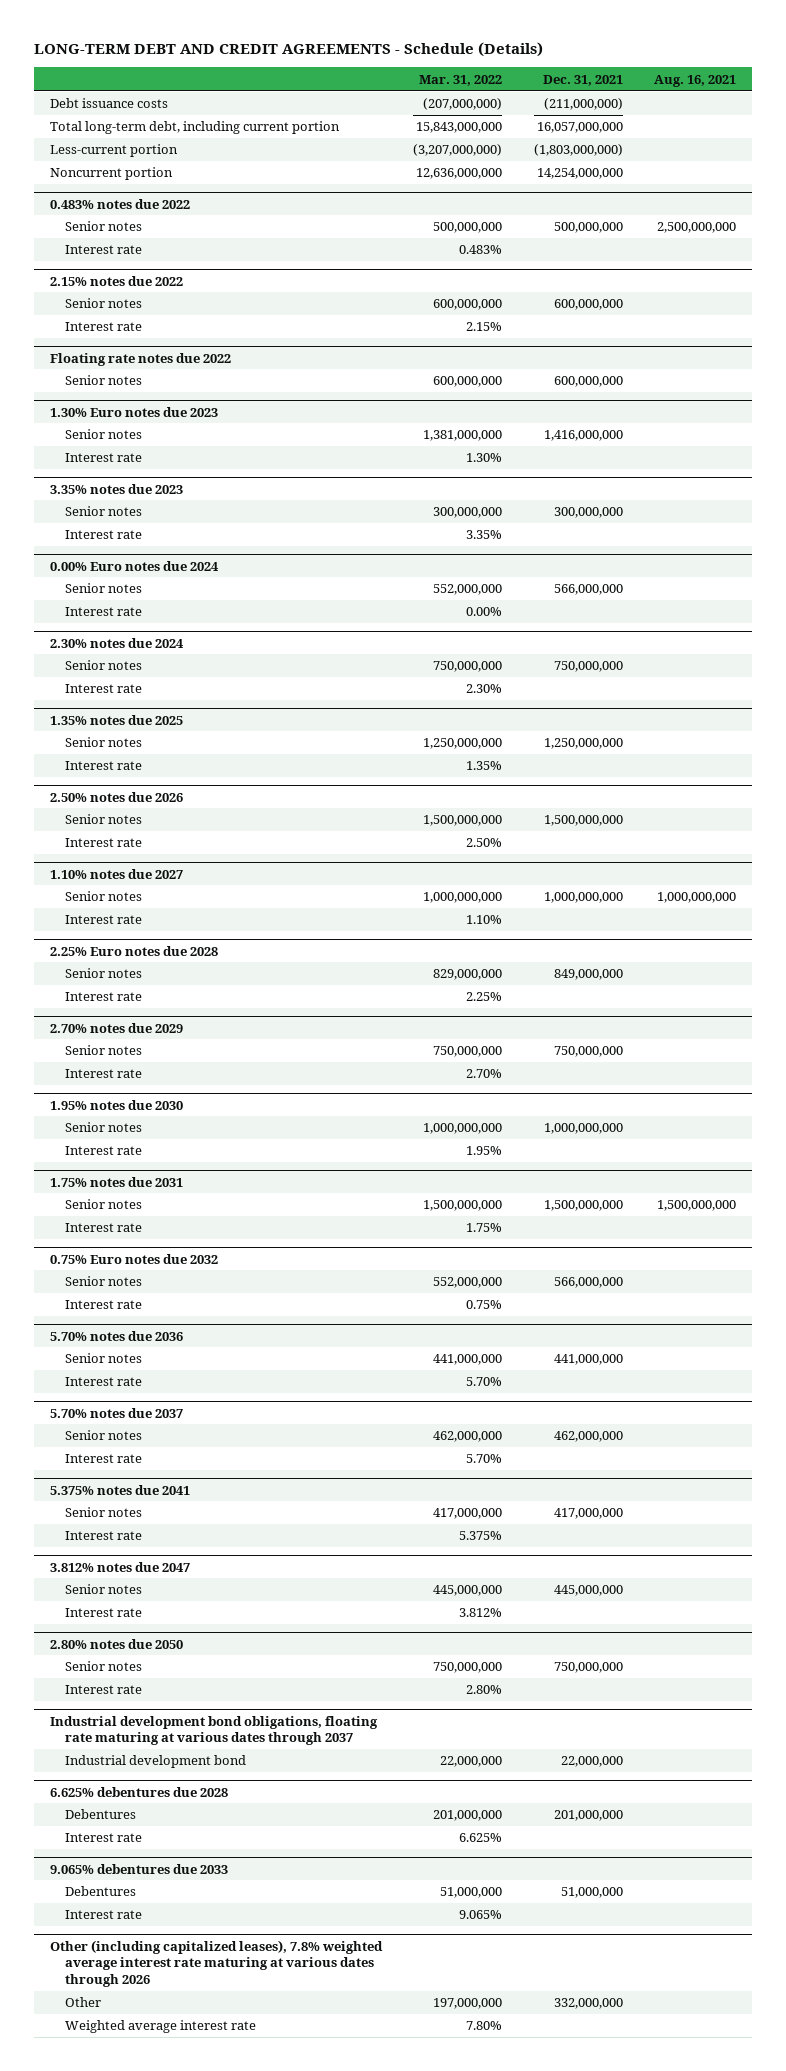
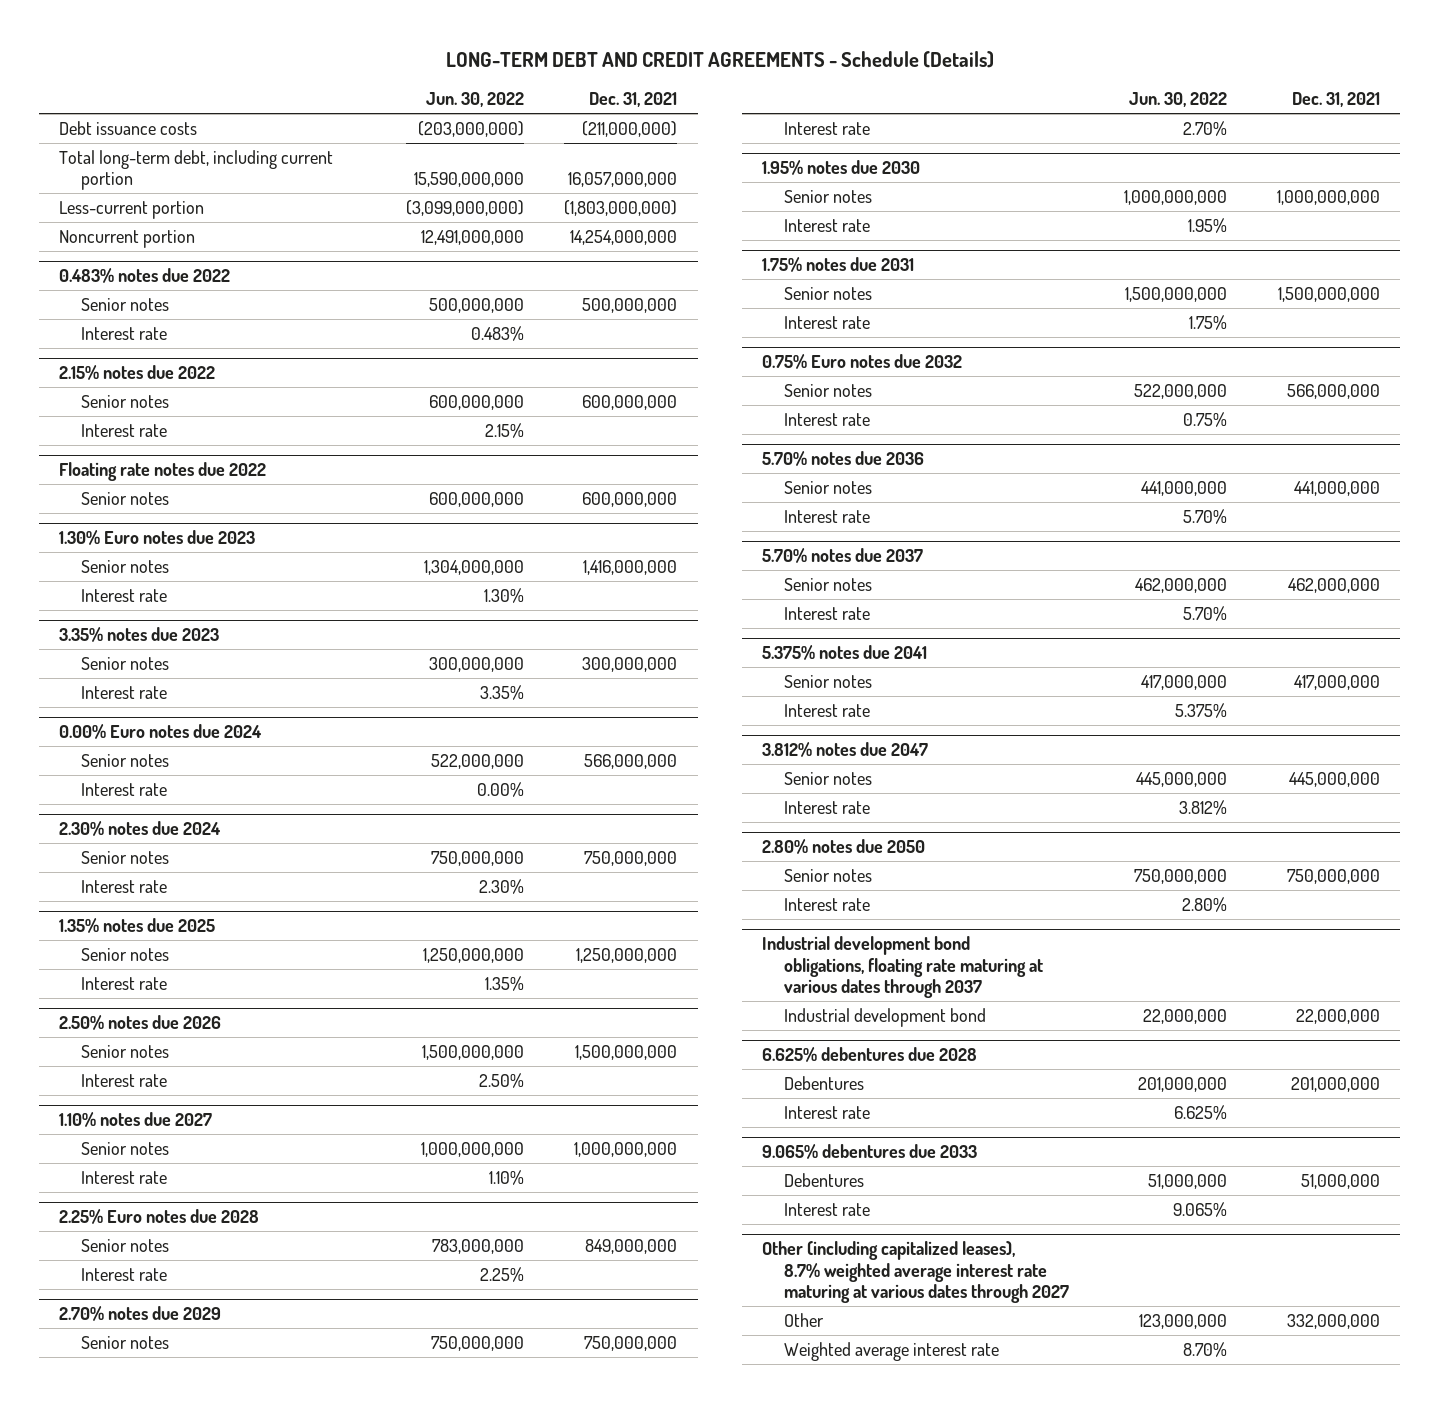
- | Mar. 31, 2022 | Dec. 31, 2021 | Aug. 16, 2021
+ | Jun. 30, 2022 | Dec. 31, 2021
- Other (including capitalized leases), 7.8% weighted average interest rate maturing at various dates through 2026
+ Other (including capitalized leases), 8.7% weighted average interest rate maturing at various dates through 2027

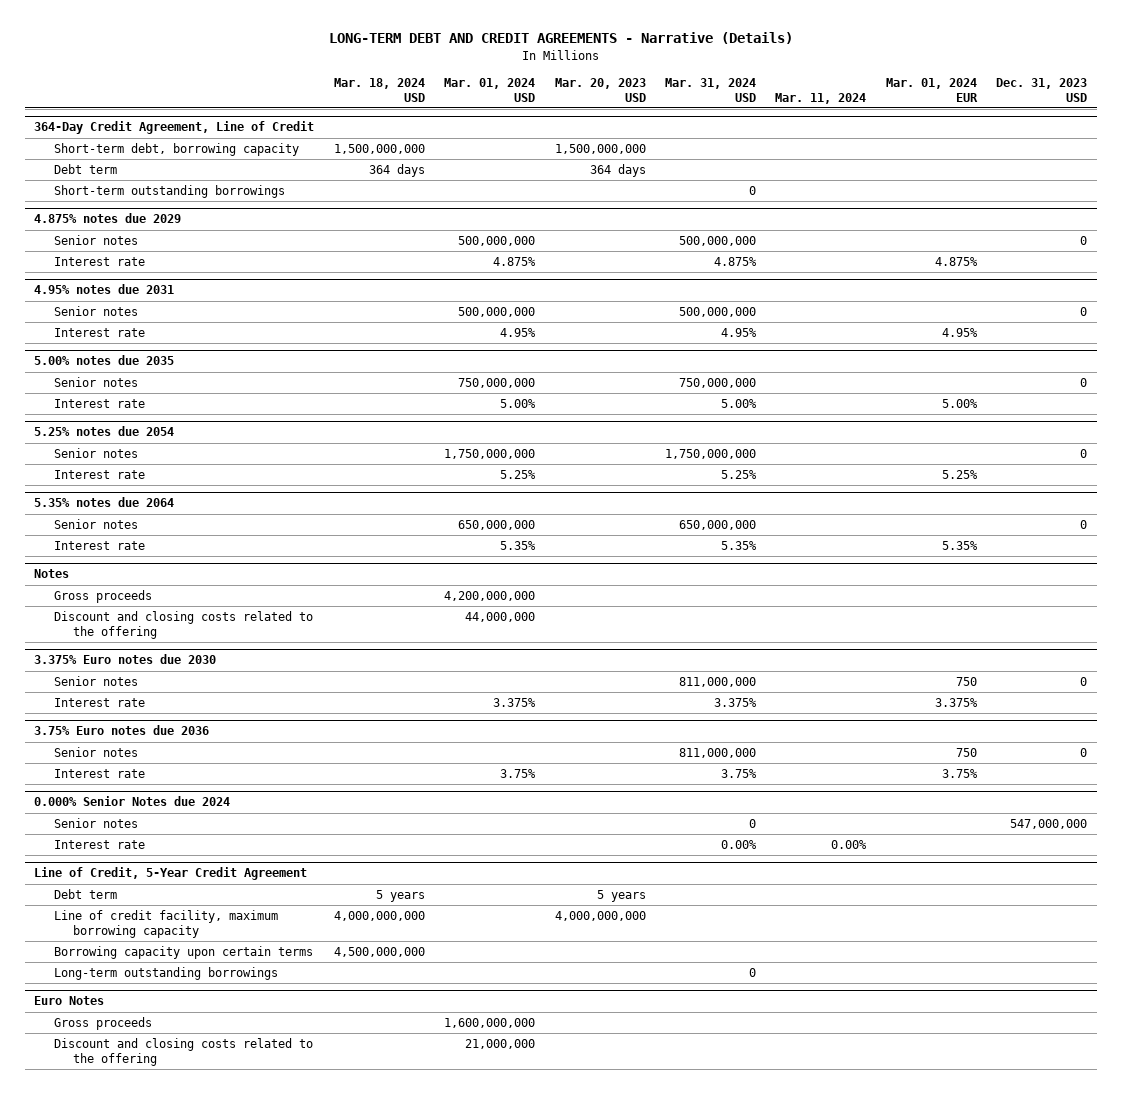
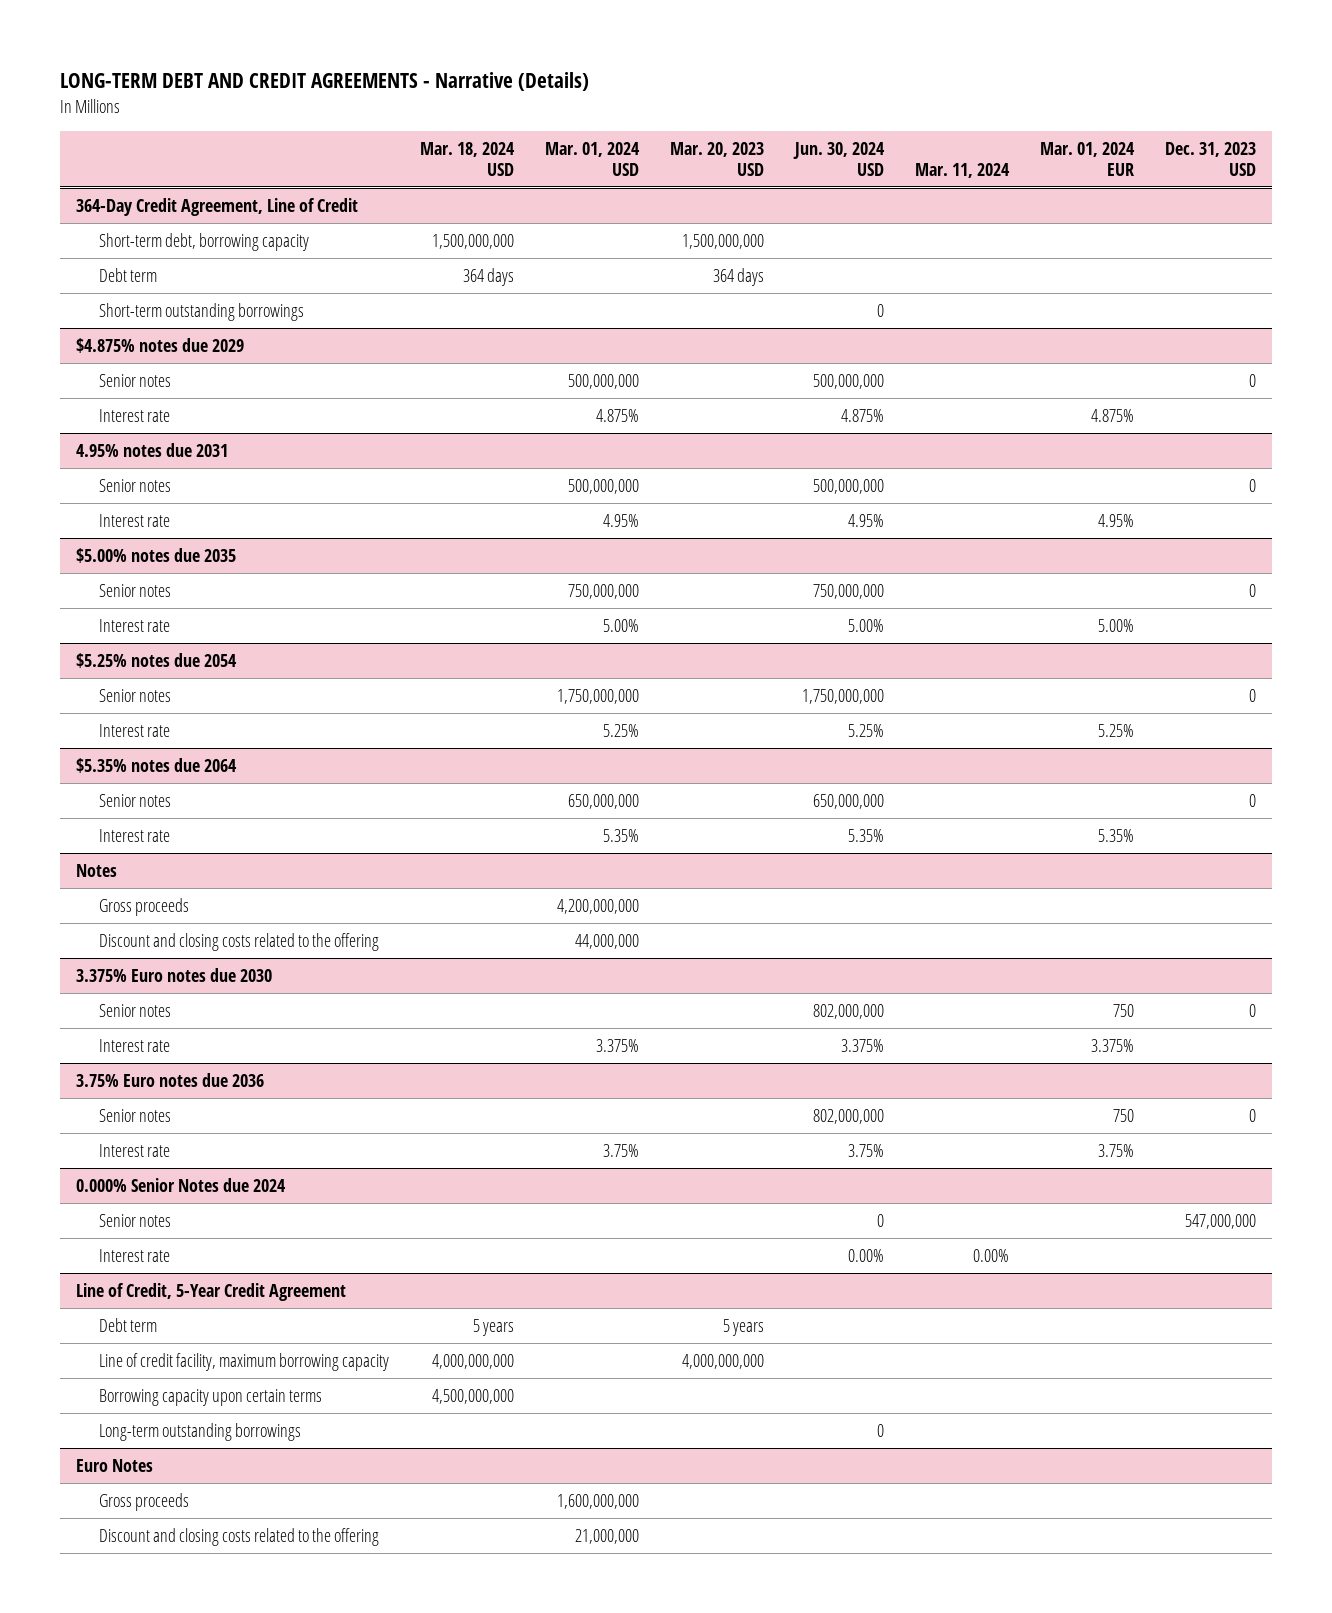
- | Mar. 18, 2024 USD | Mar. 01, 2024 USD | Mar. 20, 2023 USD | Mar. 31, 2024 USD | Mar. 11, 2024 | Mar. 01, 2024 EUR | Dec. 31, 2023 USD
+ | Mar. 18, 2024 USD | Mar. 01, 2024 USD | Mar. 20, 2023 USD | Jun. 30, 2024 USD | Mar. 11, 2024 | Mar. 01, 2024 EUR | Dec. 31, 2023 USD
- 4.875% notes due 2029
+ $4.875% notes due 2029
- 5.00% notes due 2035
+ $5.00% notes due 2035
- 5.25% notes due 2054
+ $5.25% notes due 2054
- 5.35% notes due 2064
+ $5.35% notes due 2064

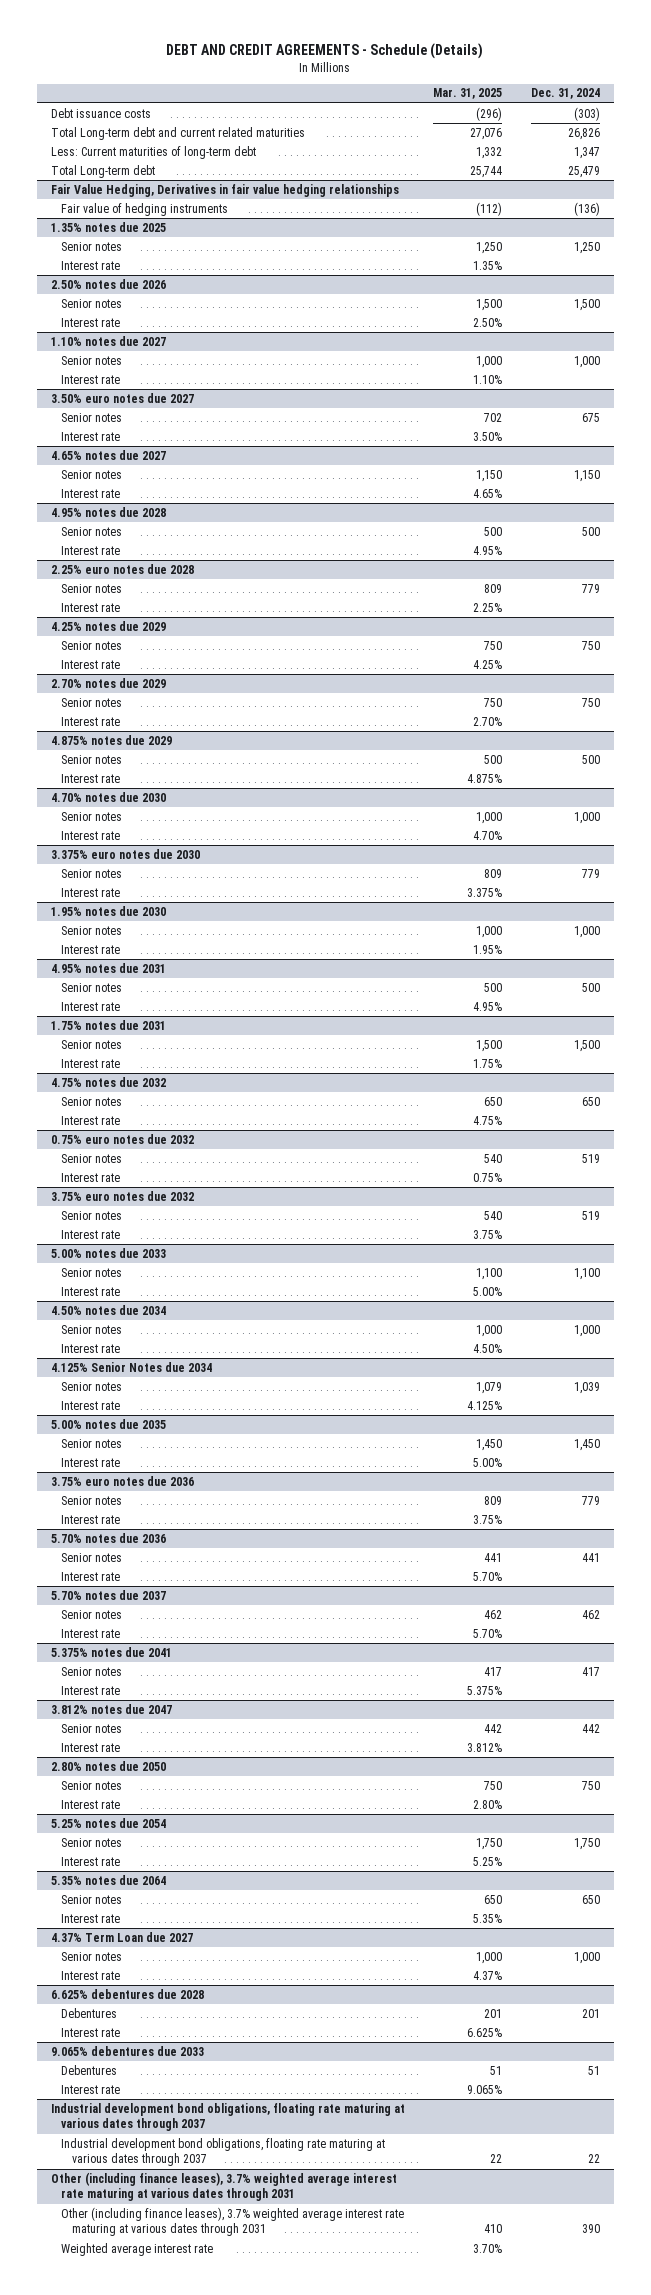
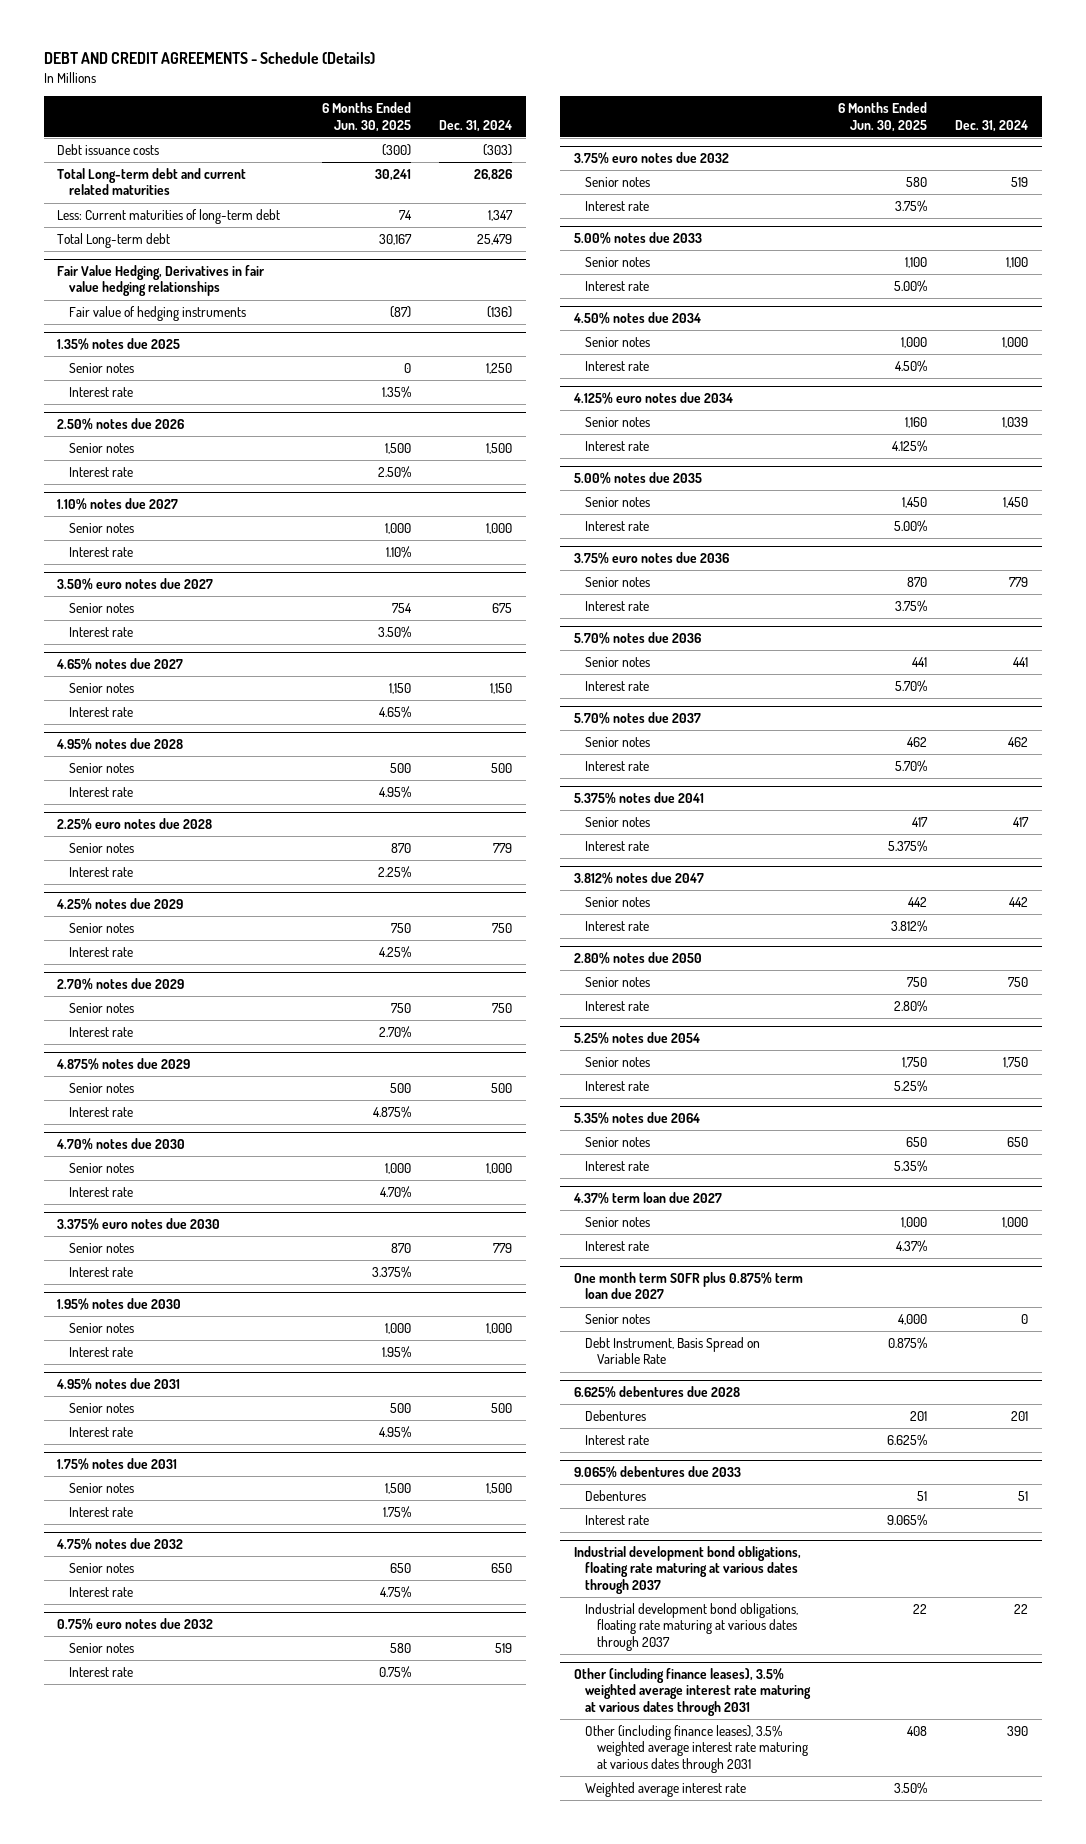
- | Mar. 31, 2025 | Dec. 31, 2024
+ | 6 Months Ended Jun. 30, 2025 | Dec. 31, 2024
- 4.125% Senior Notes due 2034
+ 4.125% euro notes due 2034
- 4.37% Term Loan due 2027
+ 4.37% term loan due 2027
+ One month term SOFR plus 0.875% term loan due 2027
+ Senior notes | 4,000 | 0
+ Debt Instrument, Basis Spread on Variable Rate | 0.875% |
- Other (including finance leases), 3.7% weighted average interest rate maturing at various dates through 2031
- Other (including finance leases), 3.7% weighted average interest rate maturing at various dates through 2031 | 410 | 390
- Weighted average interest rate | 3.70% |
+ Other (including finance leases), 3.5% weighted average interest rate maturing at various dates through 2031
+ Other (including finance leases), 3.5% weighted average interest rate maturing at various dates through 2031 | 408 | 390
+ Weighted average interest rate | 3.50% |

